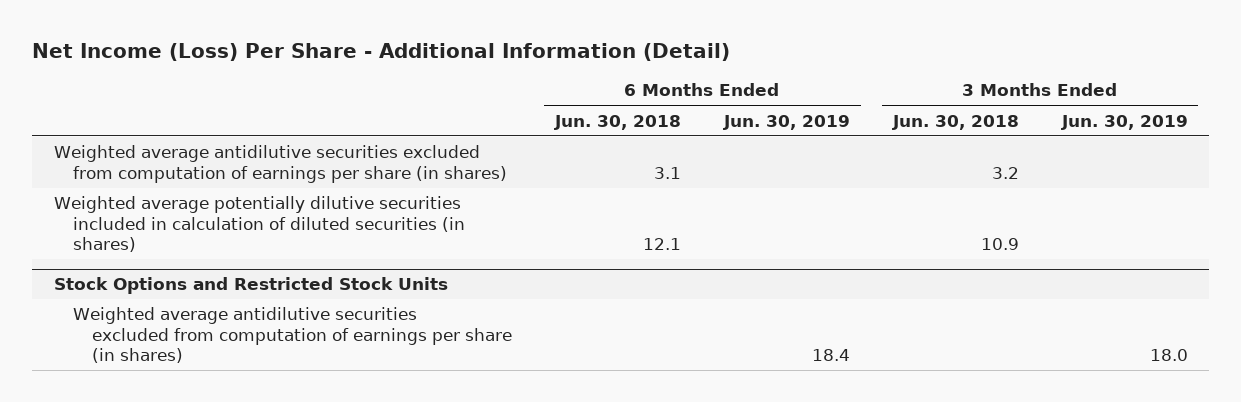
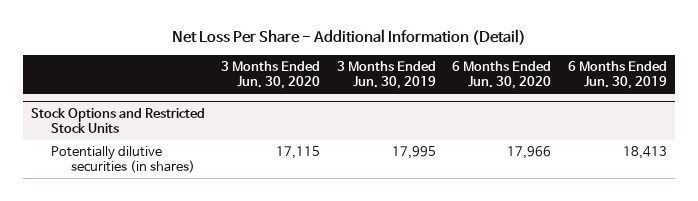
- Net Income (Loss) Per Share - Additional Information (Detail)
+ Net Loss Per Share - Additional Information (Detail)
- | 6 Months Ended Jun. 30, 2018 | 6 Months Ended Jun. 30, 2019 | 3 Months Ended Jun. 30, 2018 | 3 Months Ended Jun. 30, 2019
+ | 3 Months Ended Jun. 30, 2020 | 3 Months Ended Jun. 30, 2019 | 6 Months Ended Jun. 30, 2020 | 6 Months Ended Jun. 30, 2019
- Weighted average antidilutive securities excluded from computation of earnings per share (in shares) | 3.1 | | 3.2 |
- Weighted average potentially dilutive securities included in calculation of diluted securities (in shares) | 12.1 | | 10.9 |
@ Stock Options and Restricted Stock Units
- Weighted average antidilutive securities excluded from computation of earnings per share (in shares) | | 18.4 | | 18.0
+ Potentially dilutive securities (in shares) | 17,115 | 17,995 | 17,966 | 18,413

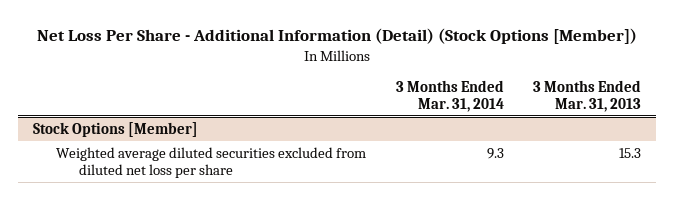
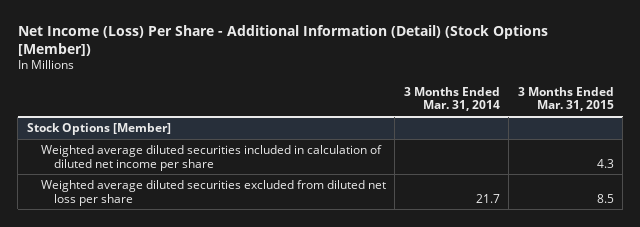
- Net Loss Per Share - Additional Information (Detail) (Stock Options [Member])
+ Net Income (Loss) Per Share - Additional Information (Detail) (Stock Options [Member])
- | 3 Months Ended Mar. 31, 2014 | 3 Months Ended Mar. 31, 2013
+ | 3 Months Ended Mar. 31, 2014 | 3 Months Ended Mar. 31, 2015
@ Stock Options [Member]
- Weighted average diluted securities excluded from diluted net loss per share | 9.3 | 15.3
+ Weighted average diluted securities included in calculation of diluted net income per share | | 4.3
+ Weighted average diluted securities excluded from diluted net loss per share | 21.7 | 8.5

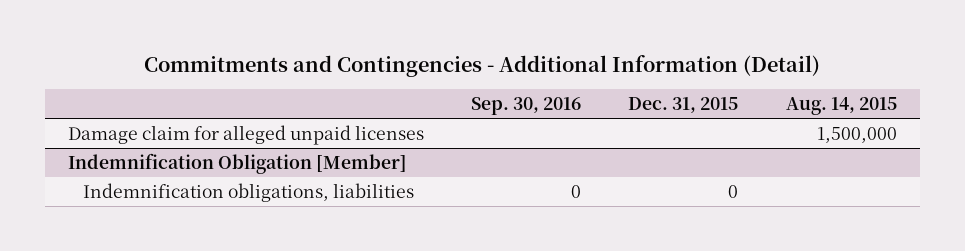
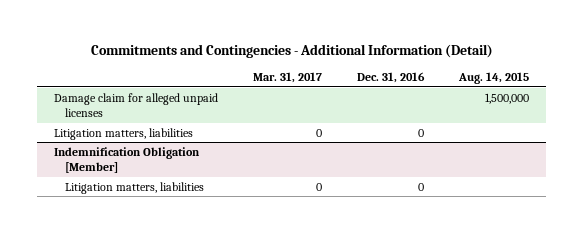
- | Sep. 30, 2016 | Dec. 31, 2015 | Aug. 14, 2015
+ | Mar. 31, 2017 | Dec. 31, 2016 | Aug. 14, 2015
+ Litigation matters, liabilities | 0 | 0 |
@ Indemnification Obligation [Member]
- Indemnification obligations, liabilities | 0 | 0 |
+ Litigation matters, liabilities | 0 | 0 |

